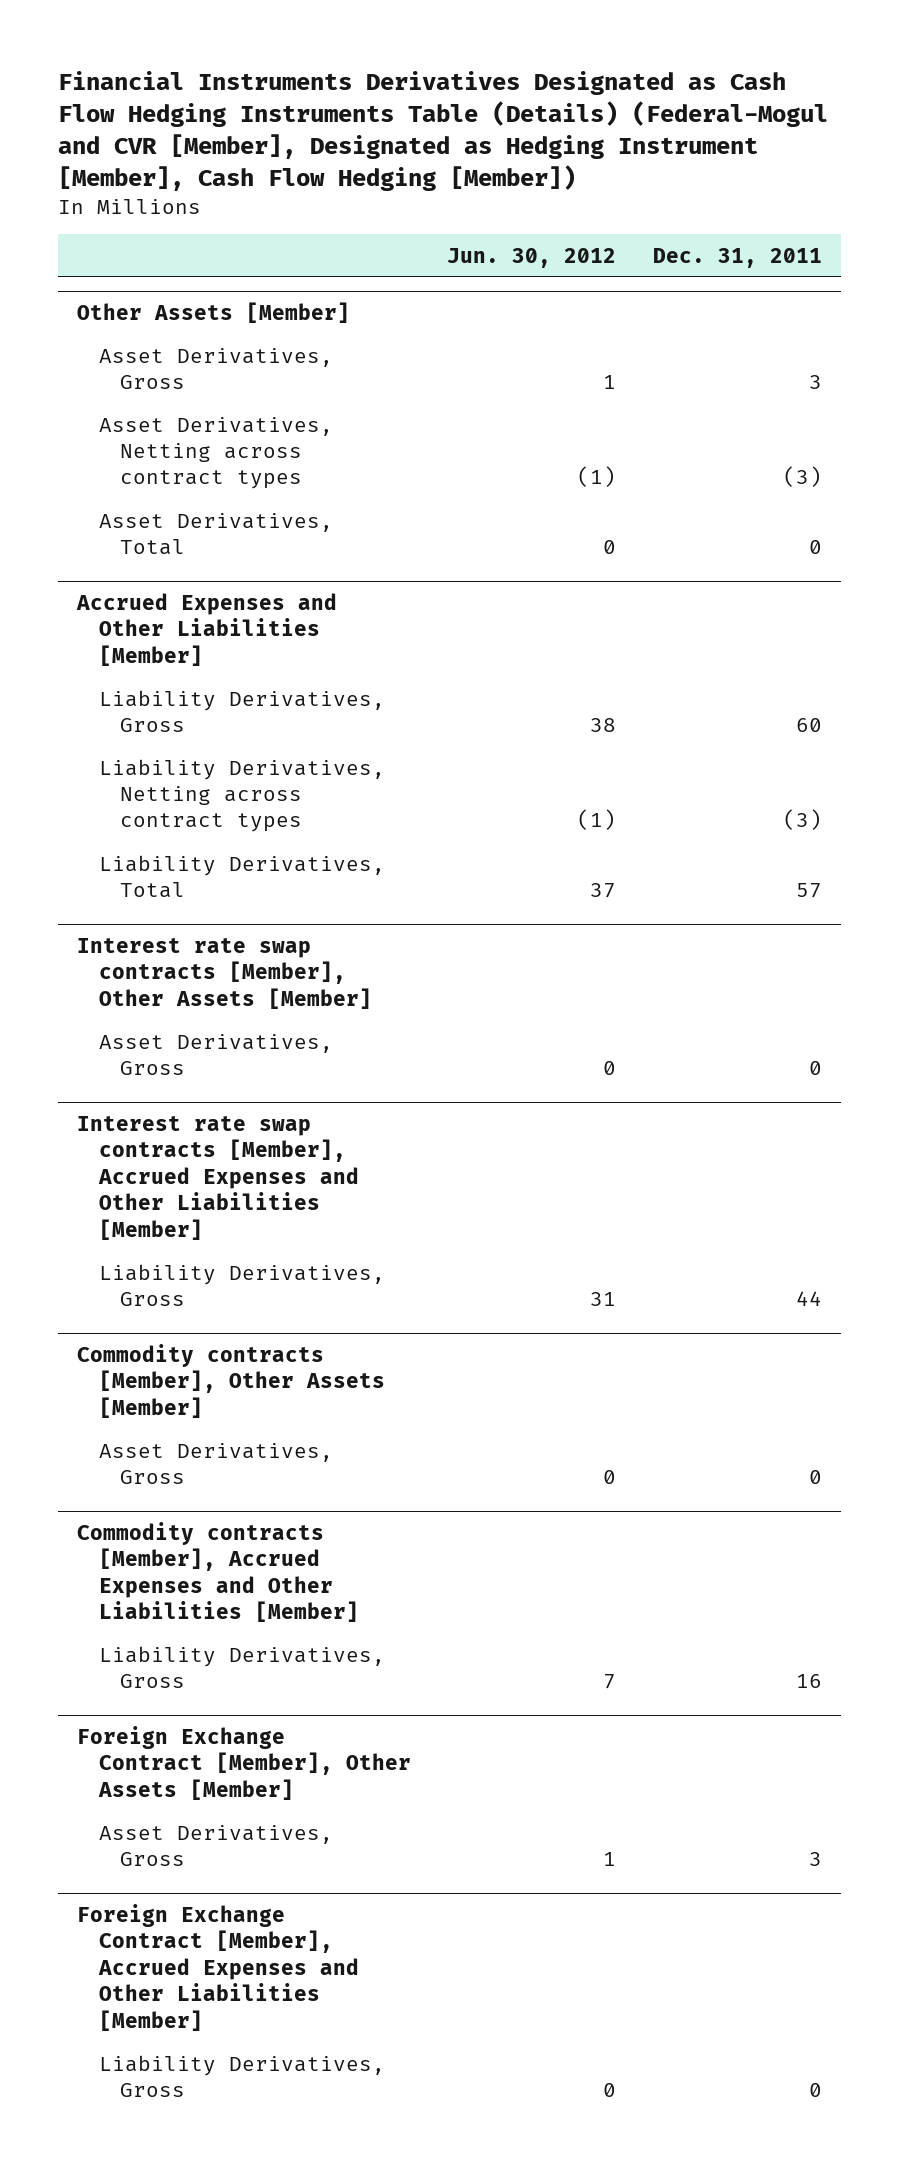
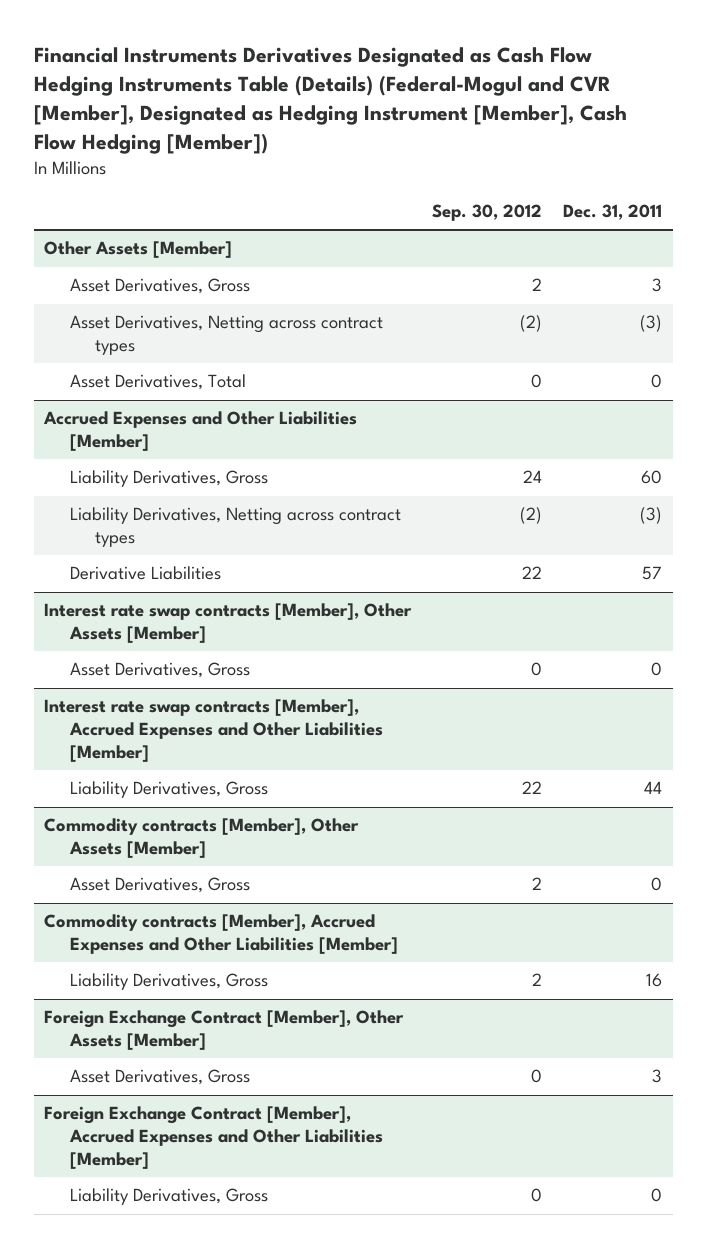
- | Jun. 30, 2012 | Dec. 31, 2011
+ | Sep. 30, 2012 | Dec. 31, 2011
@ Accrued Expenses and Other Liabilities [Member]
- Liability Derivatives, Total | 37 | 57
+ Derivative Liabilities | 22 | 57

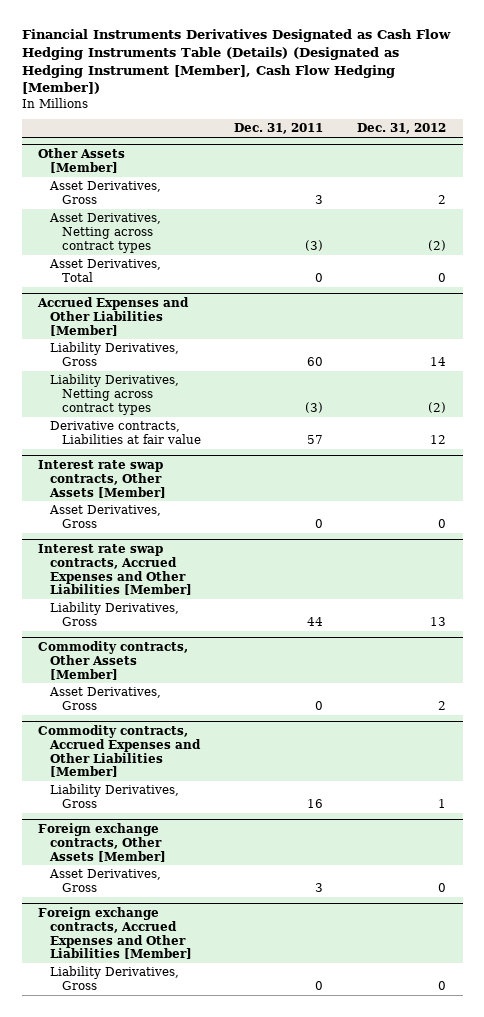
- Financial Instruments Derivatives Designated as Cash Flow Hedging Instruments Table (Details) (Federal-Mogul and CVR [Member], Designated as Hedging Instrument [Member], Cash Flow Hedging [Member])
+ Financial Instruments Derivatives Designated as Cash Flow Hedging Instruments Table (Details) (Designated as Hedging Instrument [Member], Cash Flow Hedging [Member])
- | Sep. 30, 2012 | Dec. 31, 2011
+ | Dec. 31, 2011 | Dec. 31, 2012
@ Accrued Expenses and Other Liabilities [Member]
- Derivative Liabilities | 22 | 57
- Interest rate swap contracts [Member], Other Assets [Member]
@ Accrued Expenses and Other Liabilities [Member]
+ Derivative contracts, Liabilities at fair value | 57 | 12
+ Interest rate swap contracts, Other Assets [Member]
- Interest rate swap contracts [Member], Accrued Expenses and Other Liabilities [Member]
+ Interest rate swap contracts, Accrued Expenses and Other Liabilities [Member]
- Commodity contracts [Member], Other Assets [Member]
+ Commodity contracts, Other Assets [Member]
- Commodity contracts [Member], Accrued Expenses and Other Liabilities [Member]
+ Commodity contracts, Accrued Expenses and Other Liabilities [Member]
- Foreign Exchange Contract [Member], Other Assets [Member]
+ Foreign exchange contracts, Other Assets [Member]
- Foreign Exchange Contract [Member], Accrued Expenses and Other Liabilities [Member]
+ Foreign exchange contracts, Accrued Expenses and Other Liabilities [Member]

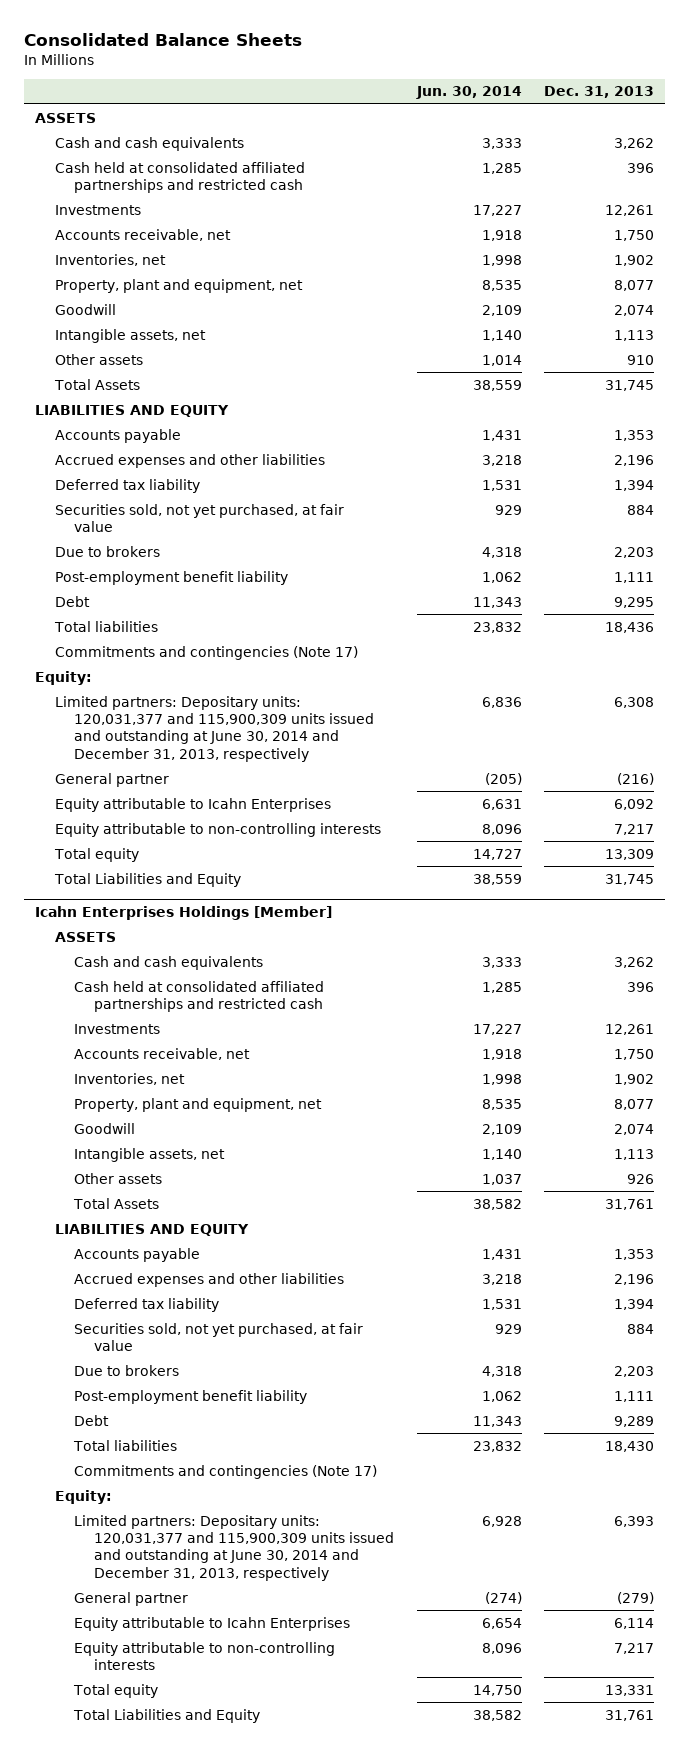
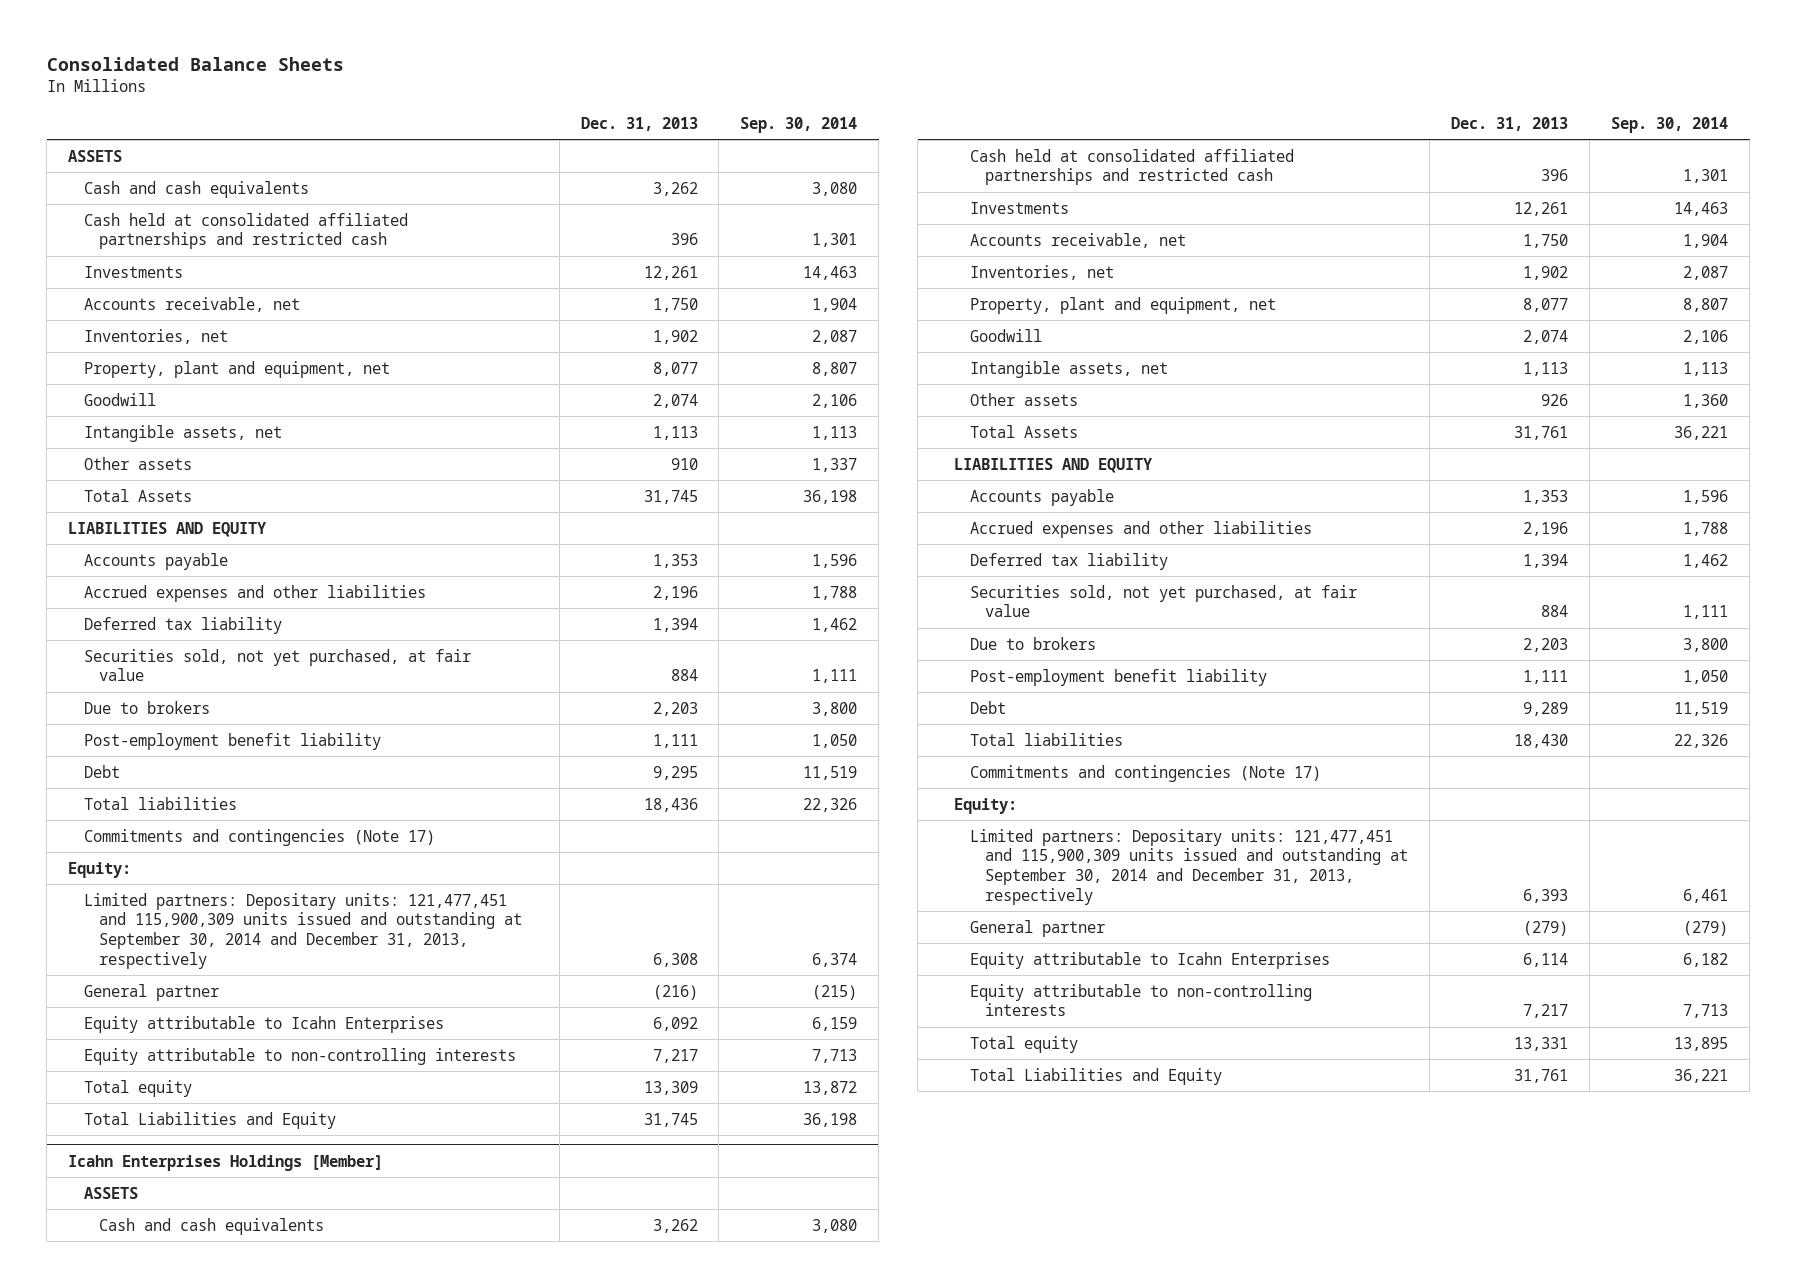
- | Jun. 30, 2014 | Dec. 31, 2013
+ | Dec. 31, 2013 | Sep. 30, 2014
- Limited partners: Depositary units: 120,031,377 and 115,900,309 units issued and outstanding at June 30, 2014 and December 31, 2013, respectively | 6,836 | 6,308
+ Limited partners: Depositary units: 121,477,451 and 115,900,309 units issued and outstanding at September 30, 2014 and December 31, 2013, respectively | 6,308 | 6,374
@ Icahn Enterprises Holdings [Member]
- Limited partners: Depositary units: 120,031,377 and 115,900,309 units issued and outstanding at June 30, 2014 and December 31, 2013, respectively | 6,928 | 6,393
+ Limited partners: Depositary units: 121,477,451 and 115,900,309 units issued and outstanding at September 30, 2014 and December 31, 2013, respectively | 6,393 | 6,461

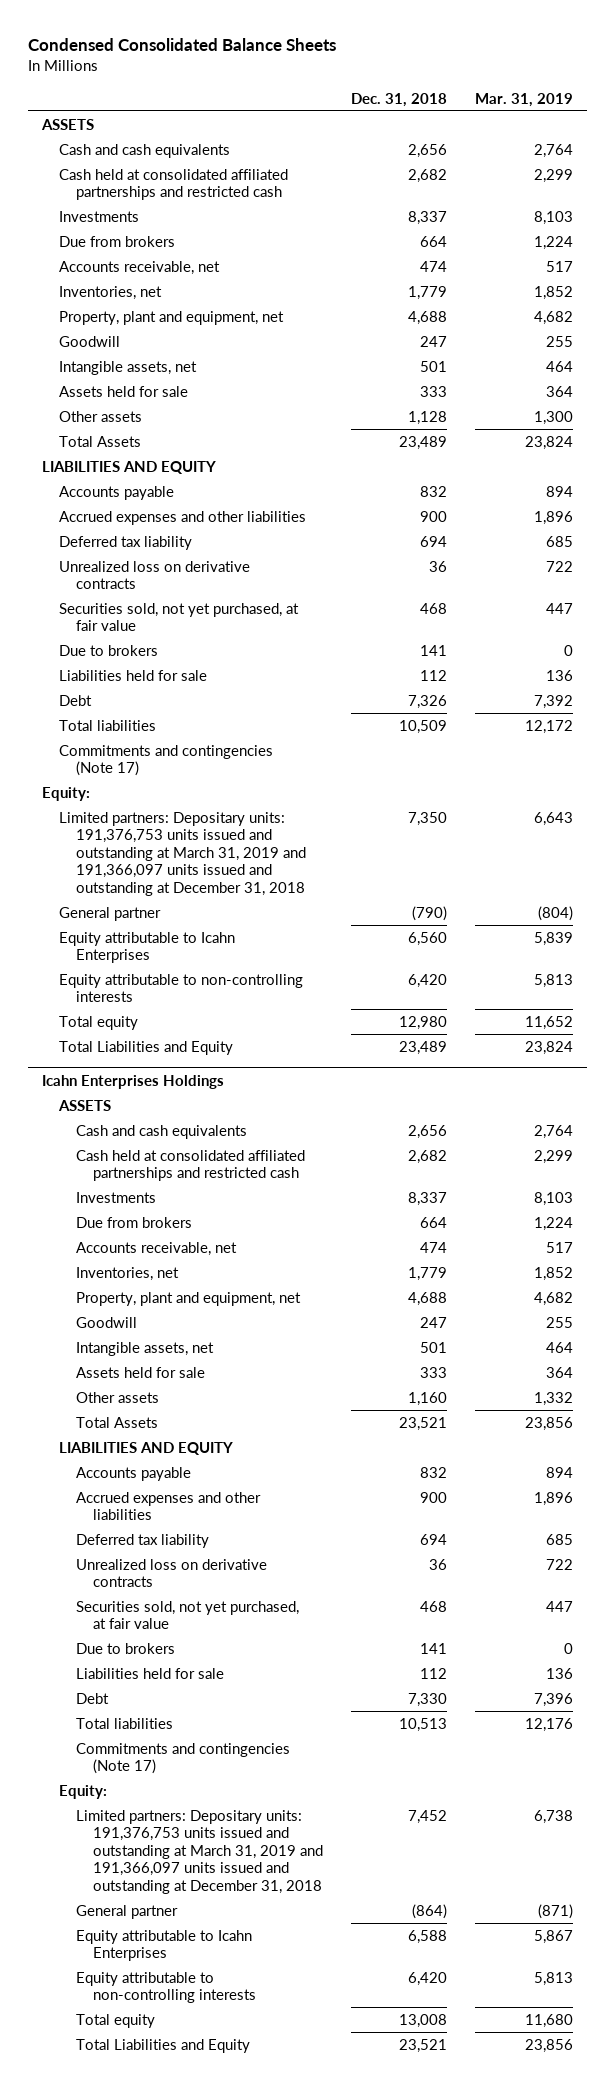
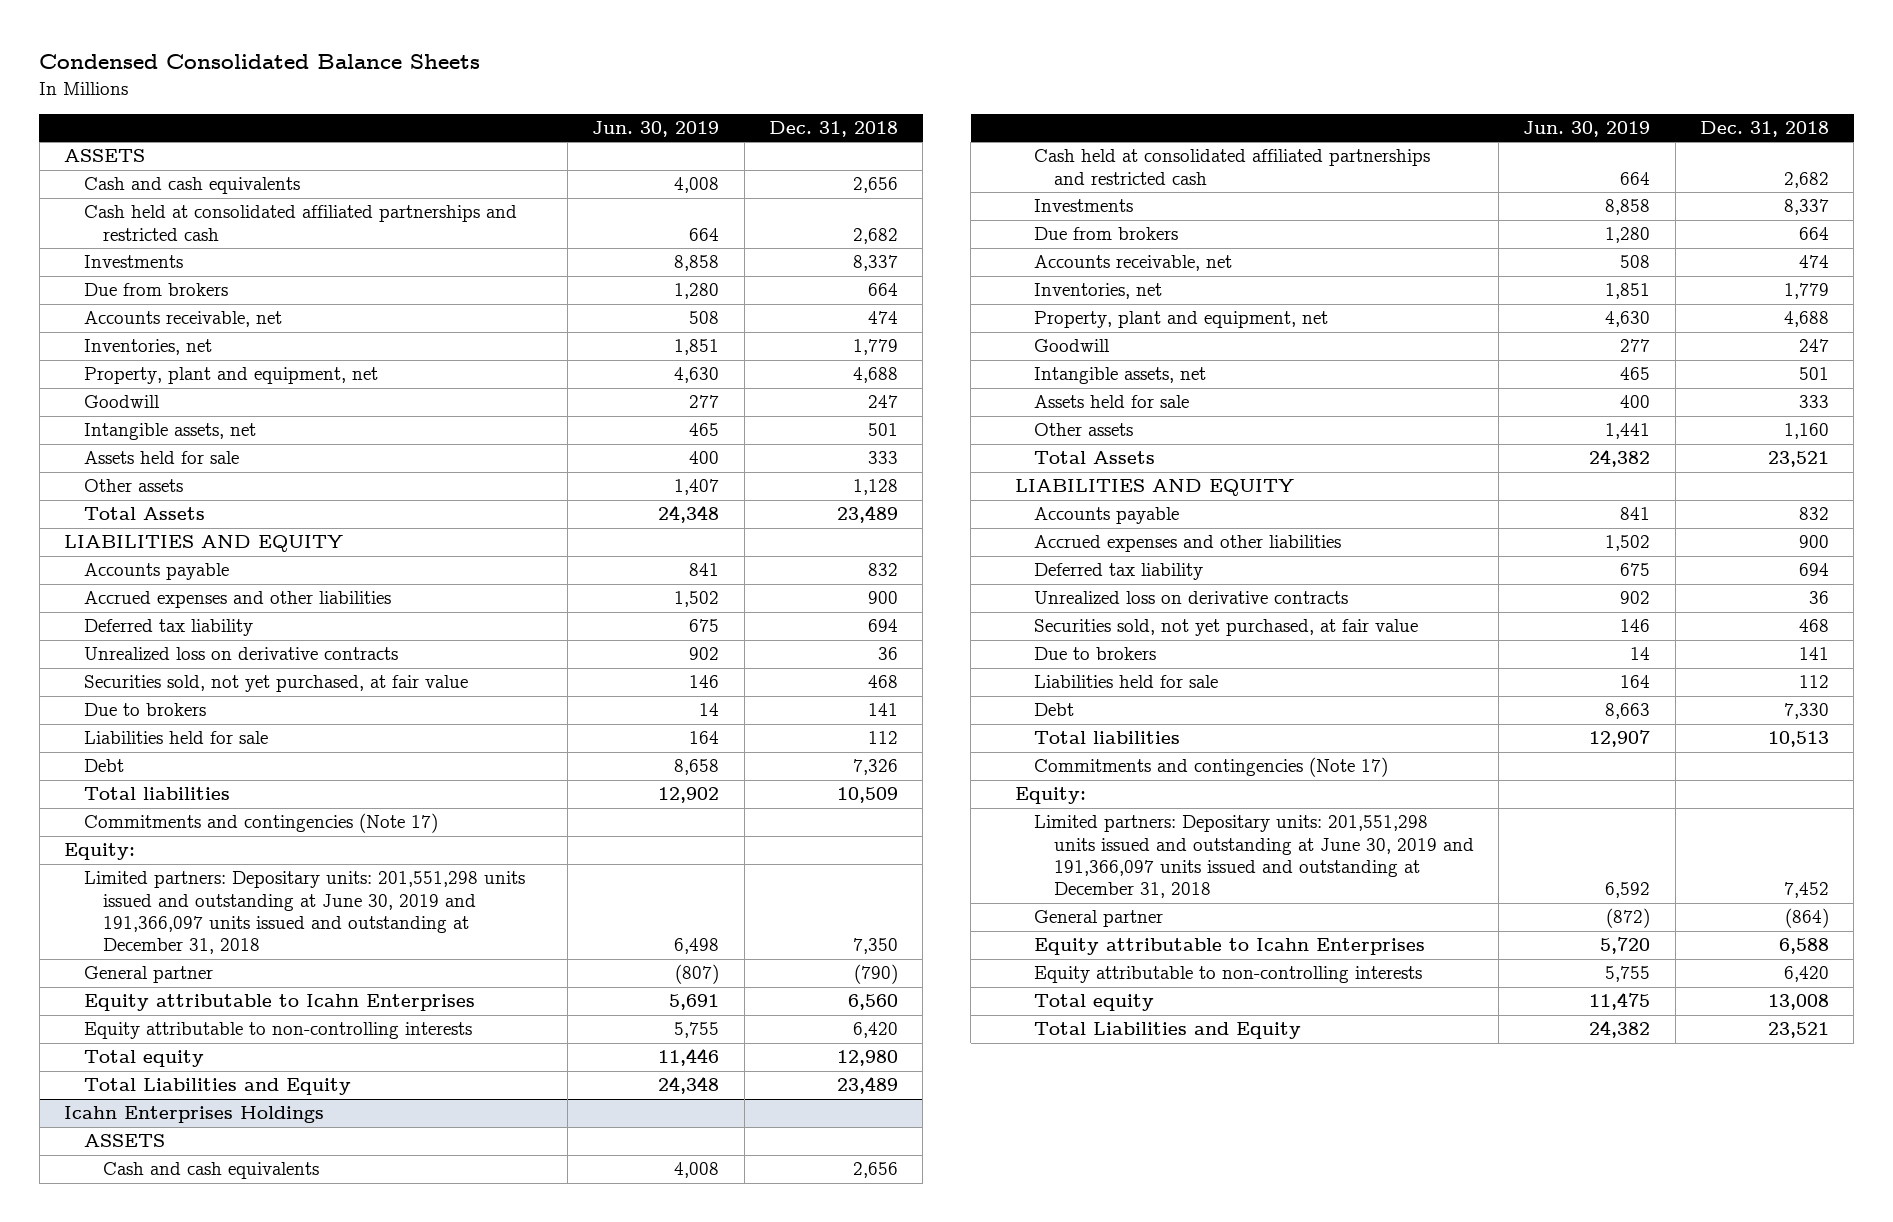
- | Dec. 31, 2018 | Mar. 31, 2019
+ | Jun. 30, 2019 | Dec. 31, 2018
- Limited partners: Depositary units: 191,376,753 units issued and outstanding at March 31, 2019 and 191,366,097 units issued and outstanding at December 31, 2018 | 7,350 | 6,643
+ Limited partners: Depositary units: 201,551,298 units issued and outstanding at June 30, 2019 and 191,366,097 units issued and outstanding at December 31, 2018 | 6,498 | 7,350
@ Icahn Enterprises Holdings
- Limited partners: Depositary units: 191,376,753 units issued and outstanding at March 31, 2019 and 191,366,097 units issued and outstanding at December 31, 2018 | 7,452 | 6,738
+ Limited partners: Depositary units: 201,551,298 units issued and outstanding at June 30, 2019 and 191,366,097 units issued and outstanding at December 31, 2018 | 6,592 | 7,452

